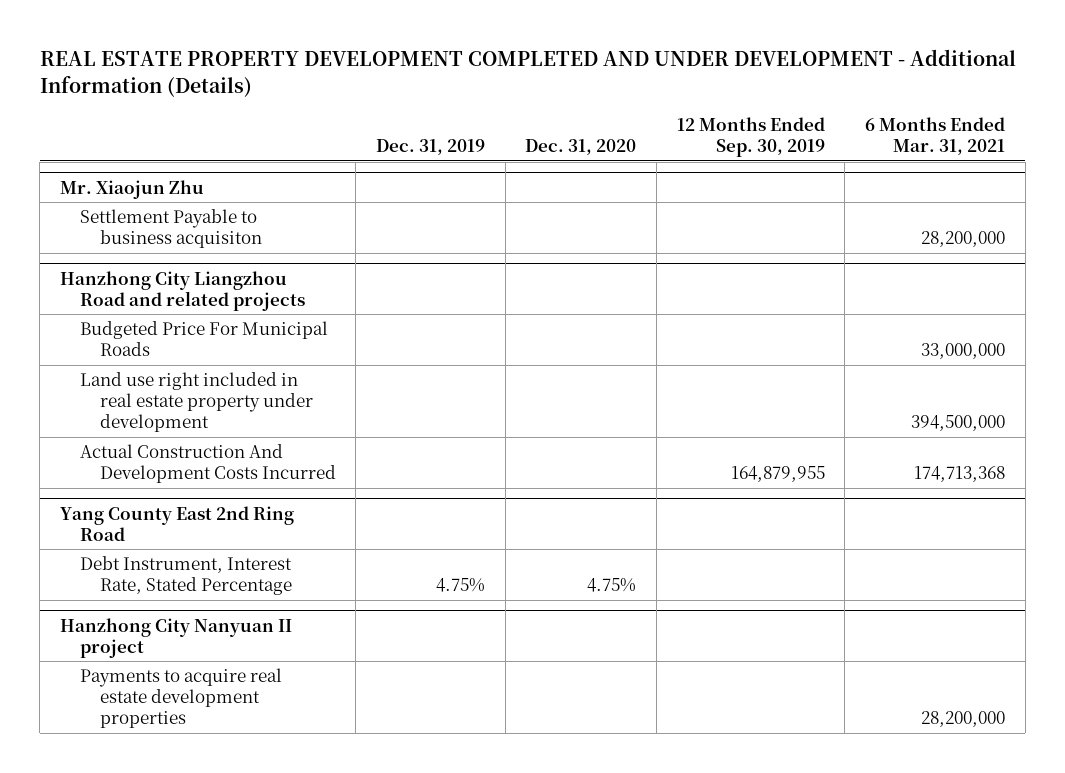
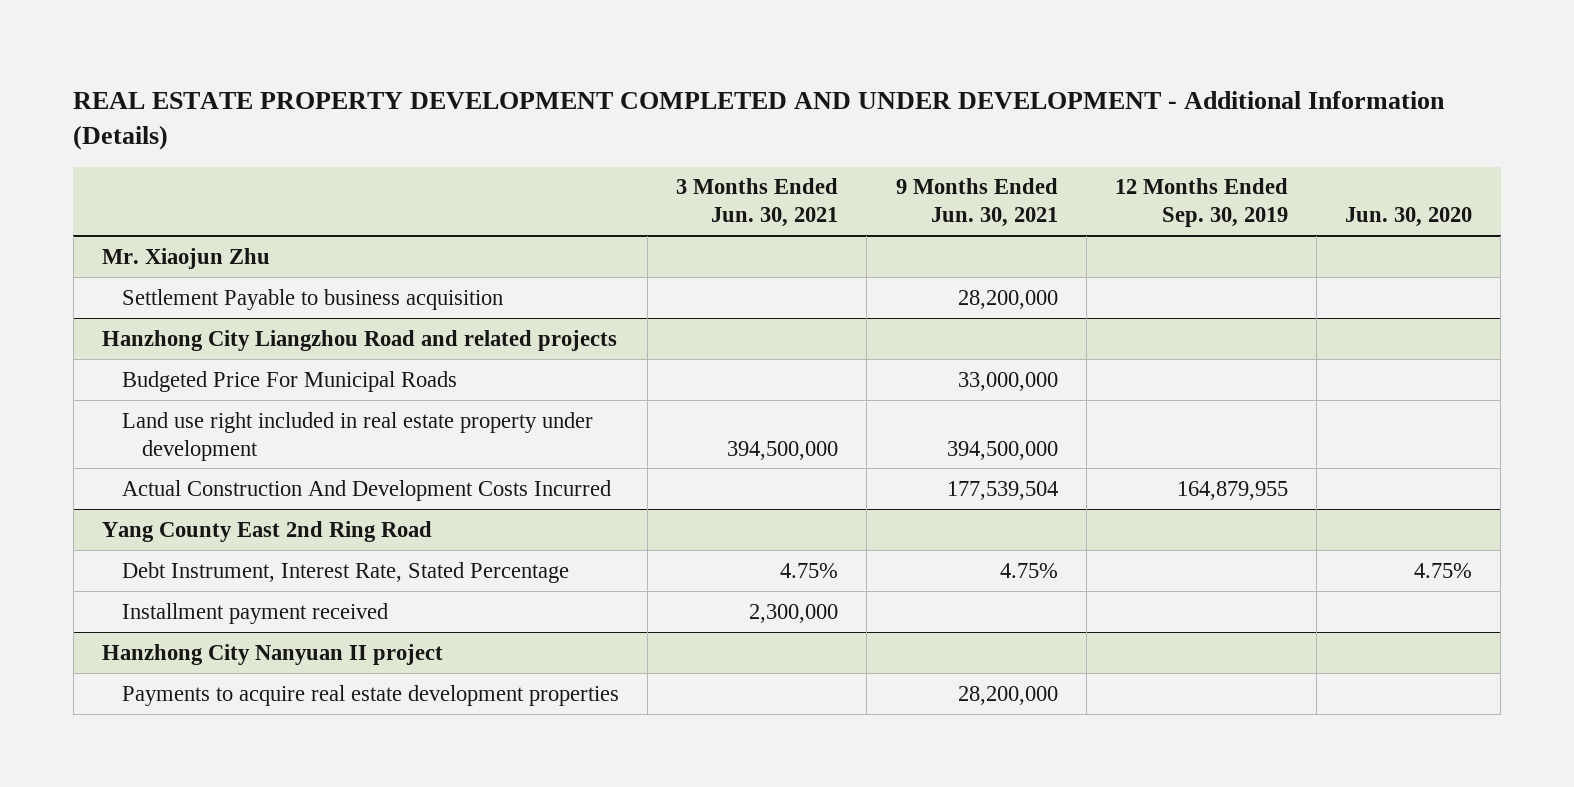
- | Dec. 31, 2019 | Dec. 31, 2020 | 12 Months Ended Sep. 30, 2019 | 6 Months Ended Mar. 31, 2021
+ | 3 Months Ended Jun. 30, 2021 | 9 Months Ended Jun. 30, 2021 | 12 Months Ended Sep. 30, 2019 | Jun. 30, 2020
@ Mr. Xiaojun Zhu
- Settlement Payable to business acquisiton | | | | 28,200,000
+ Settlement Payable to business acquisition | | 28,200,000 | |
@ Yang County East 2nd Ring Road
+ Installment payment received | 2,300,000 | | |

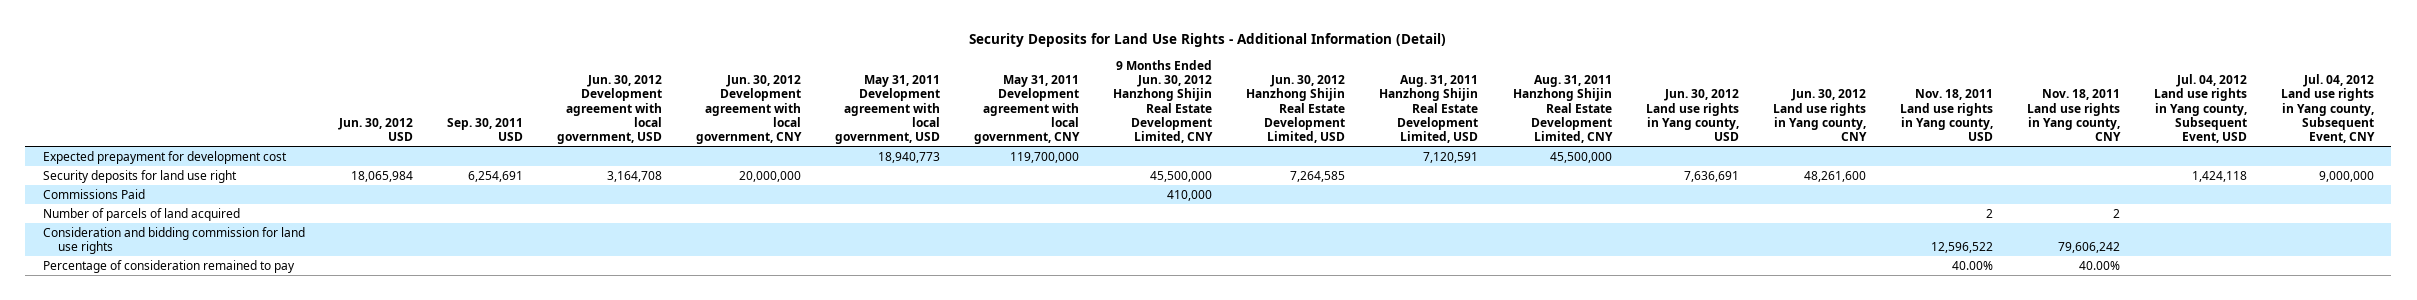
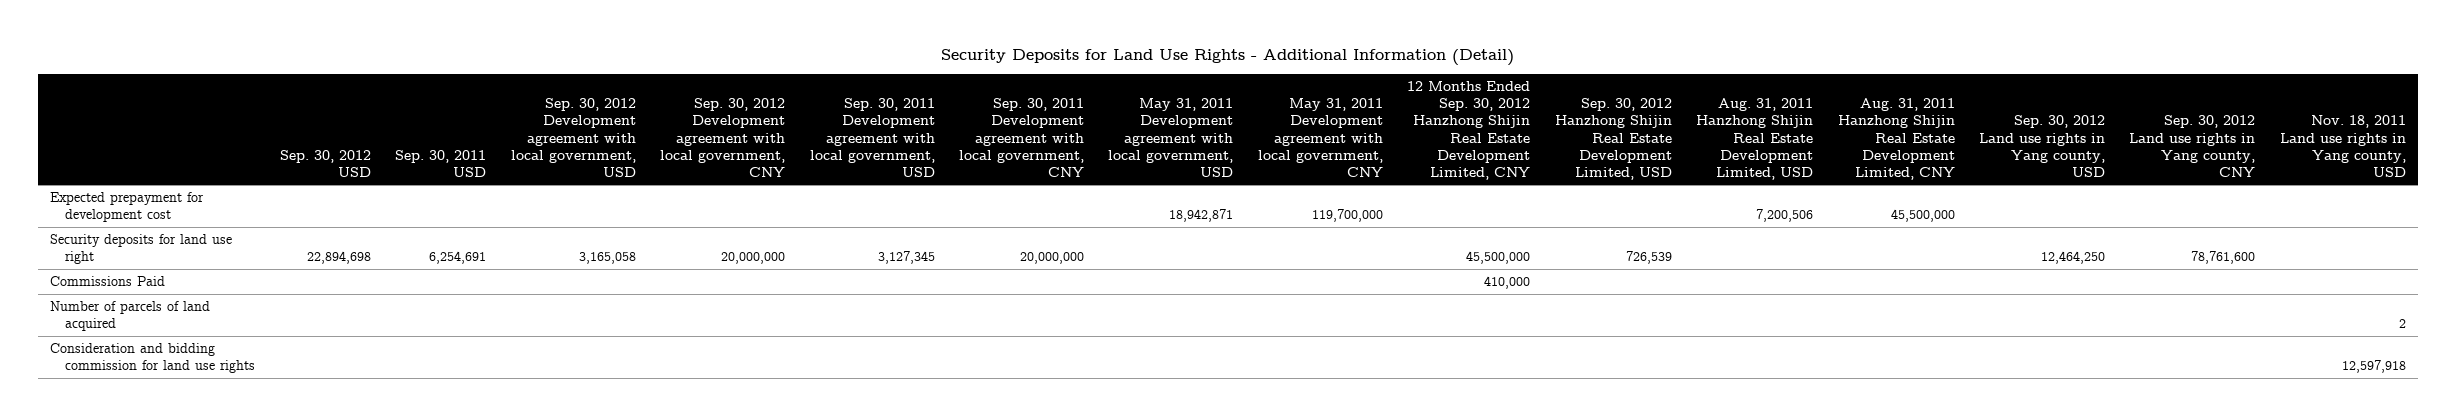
- | Jun. 30, 2012 USD | Sep. 30, 2011 USD | Jun. 30, 2012 Development agreement with local government, USD | Jun. 30, 2012 Development agreement with local government, CNY | May 31, 2011 Development agreement with local government, USD | May 31, 2011 Development agreement with local government, CNY | 9 Months Ended Jun. 30, 2012 Hanzhong Shijin Real Estate Development Limited, CNY | Jun. 30, 2012 Hanzhong Shijin Real Estate Development Limited, USD | Aug. 31, 2011 Hanzhong Shijin Real Estate Development Limited, USD | Aug. 31, 2011 Hanzhong Shijin Real Estate Development Limited, CNY | Jun. 30, 2012 Land use rights in Yang county, USD | Jun. 30, 2012 Land use rights in Yang county, CNY | Nov. 18, 2011 Land use rights in Yang county, USD | Nov. 18, 2011 Land use rights in Yang county, CNY | Jul. 04, 2012 Land use rights in Yang county, Subsequent Event, USD | Jul. 04, 2012 Land use rights in Yang county, Subsequent Event, CNY
+ | Sep. 30, 2012 USD | Sep. 30, 2011 USD | Sep. 30, 2012 Development agreement with local government, USD | Sep. 30, 2012 Development agreement with local government, CNY | Sep. 30, 2011 Development agreement with local government, USD | Sep. 30, 2011 Development agreement with local government, CNY | May 31, 2011 Development agreement with local government, USD | May 31, 2011 Development agreement with local government, CNY | 12 Months Ended Sep. 30, 2012 Hanzhong Shijin Real Estate Development Limited, CNY | Sep. 30, 2012 Hanzhong Shijin Real Estate Development Limited, USD | Aug. 31, 2011 Hanzhong Shijin Real Estate Development Limited, USD | Aug. 31, 2011 Hanzhong Shijin Real Estate Development Limited, CNY | Sep. 30, 2012 Land use rights in Yang county, USD | Sep. 30, 2012 Land use rights in Yang county, CNY | Nov. 18, 2011 Land use rights in Yang county, USD
- Expected prepayment for development cost | | | | | 18,940,773 | 119,700,000 | | | 7,120,591 | 45,500,000 | | | | | |
+ Expected prepayment for development cost | | | | | | | 18,942,871 | 119,700,000 | | | 7,200,506 | 45,500,000 | | |
- Consideration and bidding commission for land use rights | | | | | | | | | | | | | 12,596,522 | 79,606,242 | |
- Percentage of consideration remained to pay | | | | | | | | | | | | | 40.00% | 40.00% | |
+ Consideration and bidding commission for land use rights | | | | | | | | | | | | | | | 12,597,918

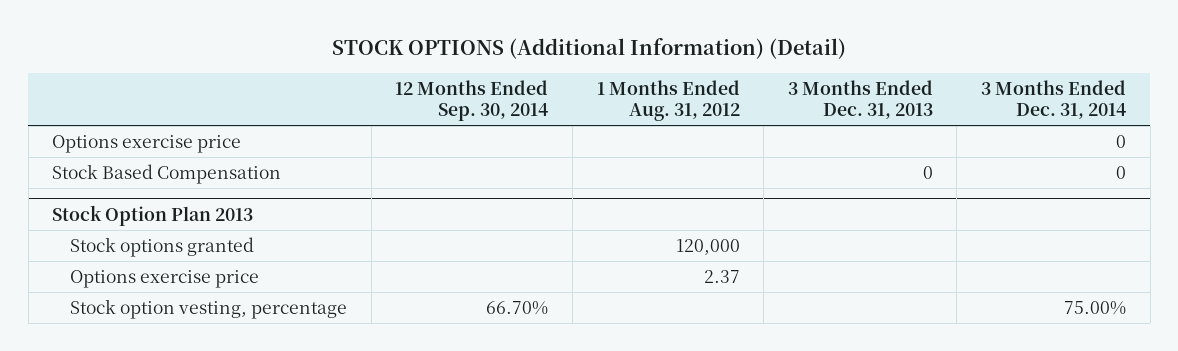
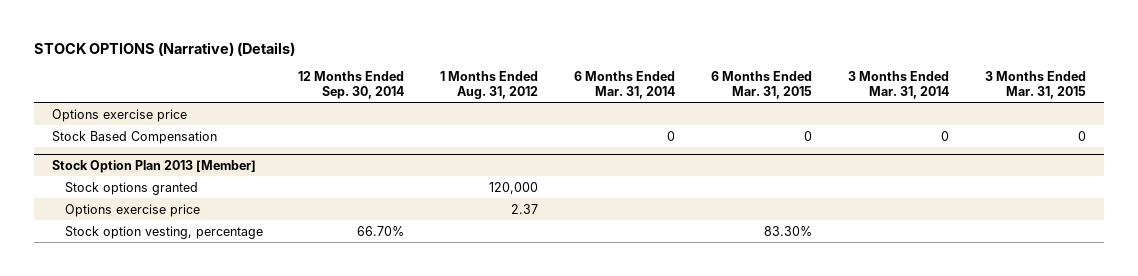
- STOCK OPTIONS (Additional Information) (Detail)
+ STOCK OPTIONS (Narrative) (Details)
- | 12 Months Ended Sep. 30, 2014 | 1 Months Ended Aug. 31, 2012 | 3 Months Ended Dec. 31, 2013 | 3 Months Ended Dec. 31, 2014
+ | 12 Months Ended Sep. 30, 2014 | 1 Months Ended Aug. 31, 2012 | 6 Months Ended Mar. 31, 2014 | 6 Months Ended Mar. 31, 2015 | 3 Months Ended Mar. 31, 2014 | 3 Months Ended Mar. 31, 2015
- Stock Option Plan 2013
+ Stock Option Plan 2013 [Member]

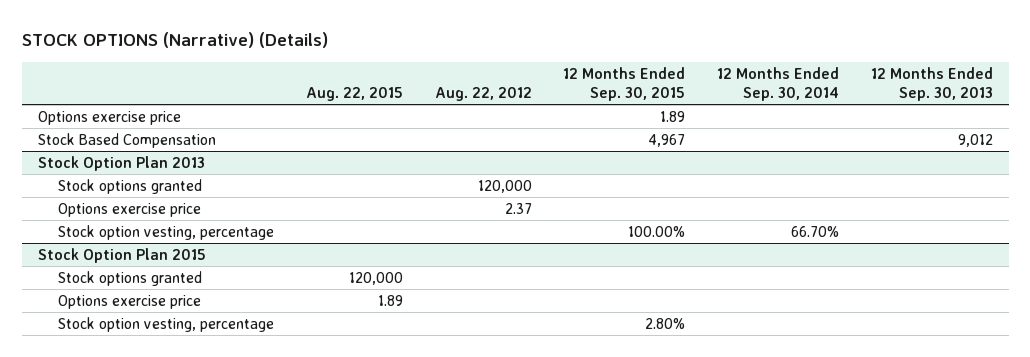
- | 12 Months Ended Sep. 30, 2014 | 1 Months Ended Aug. 31, 2012 | 6 Months Ended Mar. 31, 2014 | 6 Months Ended Mar. 31, 2015 | 3 Months Ended Mar. 31, 2014 | 3 Months Ended Mar. 31, 2015
+ | Aug. 22, 2015 | Aug. 22, 2012 | 12 Months Ended Sep. 30, 2015 | 12 Months Ended Sep. 30, 2014 | 12 Months Ended Sep. 30, 2013
- Stock Option Plan 2013 [Member]
+ Stock Option Plan 2013
+ Stock Option Plan 2015
+ Stock options granted | 120,000 | | | |
+ Options exercise price | 1.89 | | | |
+ Stock option vesting, percentage | | | 2.80% | |

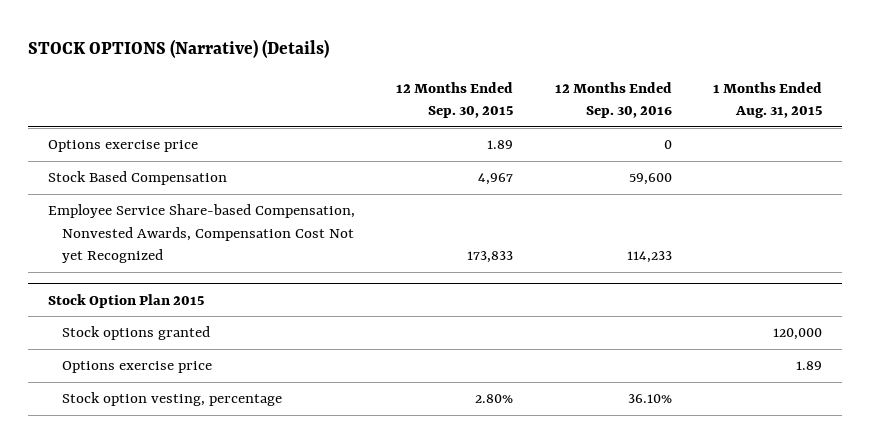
- | Aug. 22, 2015 | Aug. 22, 2012 | 12 Months Ended Sep. 30, 2015 | 12 Months Ended Sep. 30, 2014 | 12 Months Ended Sep. 30, 2013
+ | 12 Months Ended Sep. 30, 2015 | 12 Months Ended Sep. 30, 2016 | 1 Months Ended Aug. 31, 2015
- Stock Option Plan 2013
- Stock options granted | | 120,000 | | |
- Options exercise price | | 2.37 | | |
- Stock option vesting, percentage | | | 100.00% | 66.70% |
+ Employee Service Share-based Compensation, Nonvested Awards, Compensation Cost Not yet Recognized | 173,833 | 114,233 |

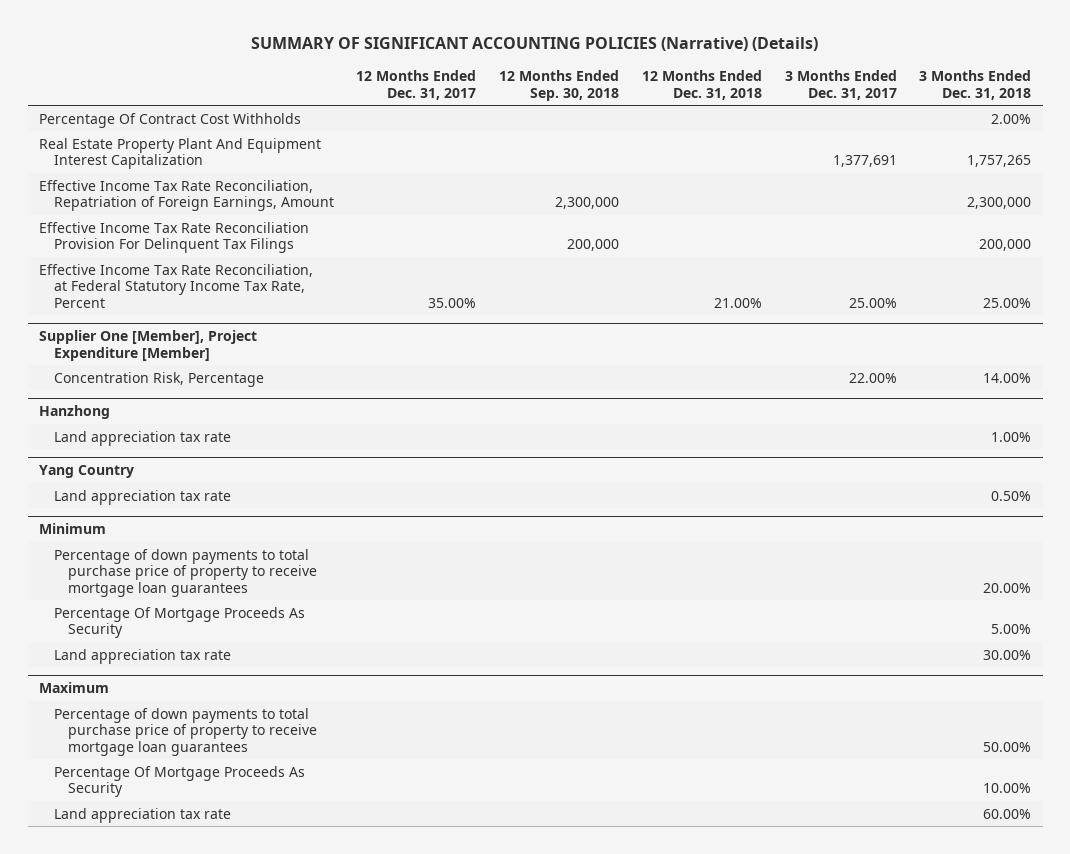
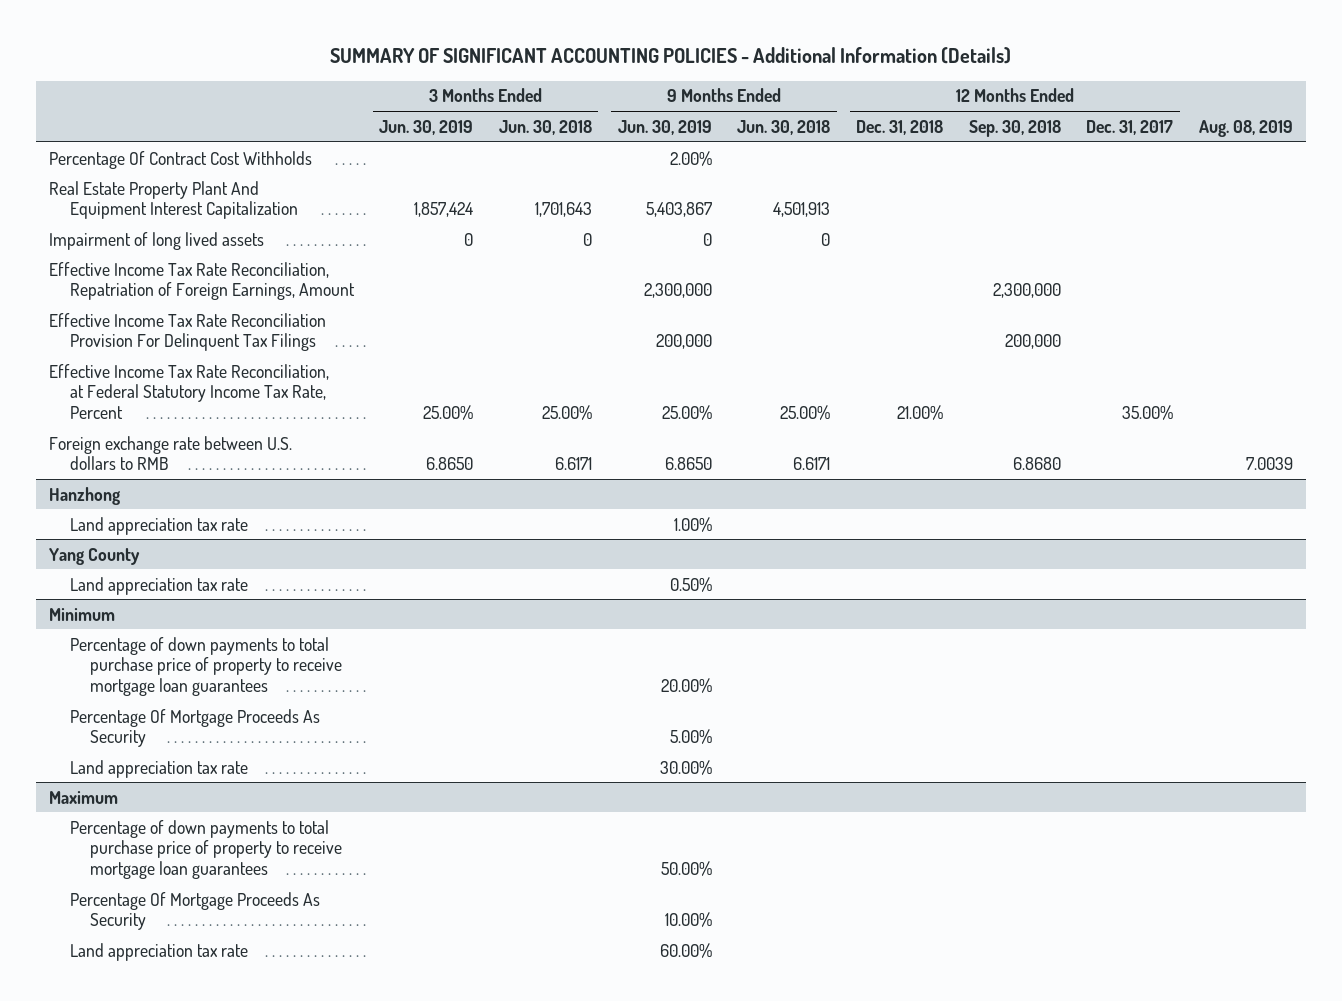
- SUMMARY OF SIGNIFICANT ACCOUNTING POLICIES (Narrative) (Details)
+ SUMMARY OF SIGNIFICANT ACCOUNTING POLICIES - Additional Information (Details)
- | 12 Months Ended Dec. 31, 2017 | 12 Months Ended Sep. 30, 2018 | 12 Months Ended Dec. 31, 2018 | 3 Months Ended Dec. 31, 2017 | 3 Months Ended Dec. 31, 2018
+ | 3 Months Ended Jun. 30, 2019 | 3 Months Ended Jun. 30, 2018 | 9 Months Ended Jun. 30, 2019 | 9 Months Ended Jun. 30, 2018 | 12 Months Ended Dec. 31, 2018 | 12 Months Ended Sep. 30, 2018 | 12 Months Ended Dec. 31, 2017 | Aug. 08, 2019
+ Impairment of long lived assets | 0 | 0 | 0 | 0 | | | |
- Supplier One [Member], Project Expenditure [Member]
- Concentration Risk, Percentage | | | | 22.00% | 14.00%
+ Foreign exchange rate between U.S. dollars to RMB | 6.8650 | 6.6171 | 6.8650 | 6.6171 | | 6.8680 | | 7.0039
- Yang Country
+ Yang County

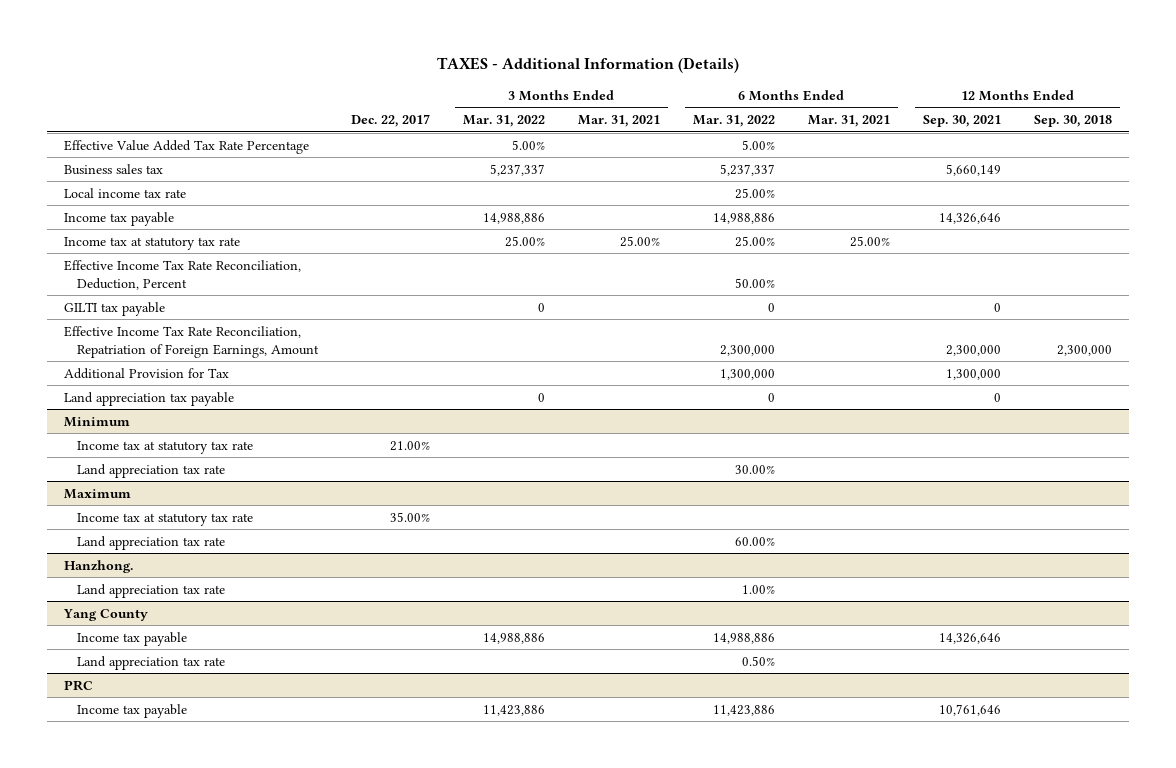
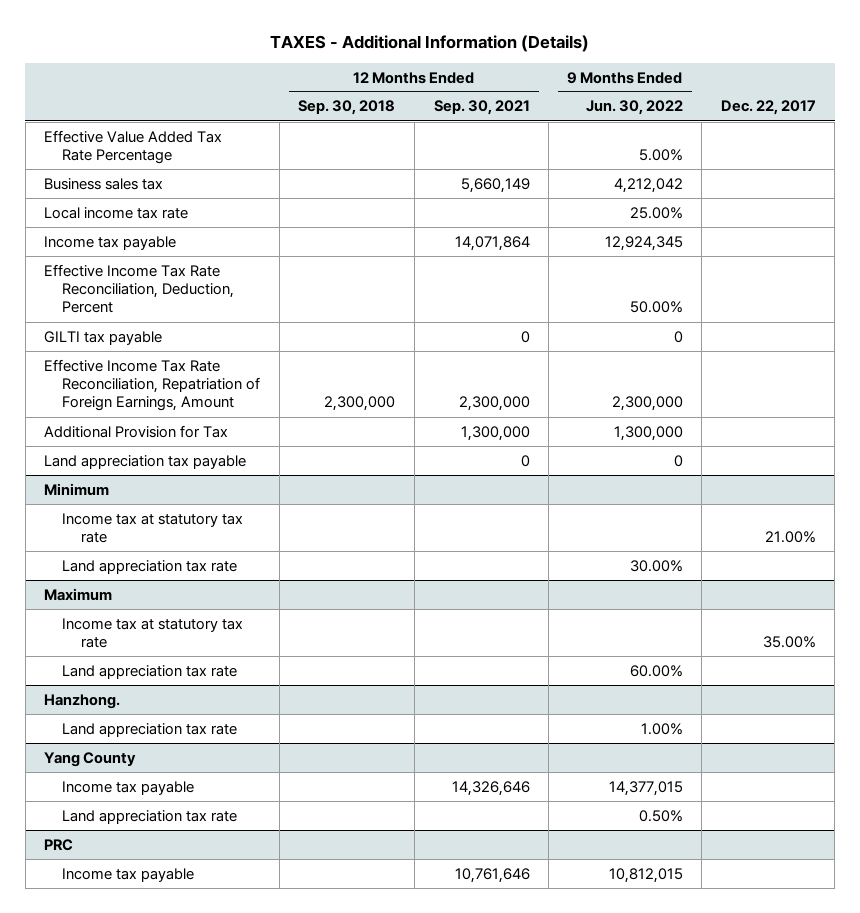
- | Dec. 22, 2017 | 3 Months Ended Mar. 31, 2022 | 3 Months Ended Mar. 31, 2021 | 6 Months Ended Mar. 31, 2022 | 6 Months Ended Mar. 31, 2021 | 12 Months Ended Sep. 30, 2021 | 12 Months Ended Sep. 30, 2018
+ | 12 Months Ended Sep. 30, 2018 | 12 Months Ended Sep. 30, 2021 | 9 Months Ended Jun. 30, 2022 | Dec. 22, 2017
- Income tax payable | | 14,988,886 | | 14,988,886 | | 14,326,646 |
- Income tax at statutory tax rate | | 25.00% | 25.00% | 25.00% | 25.00% | |
+ Income tax payable | | 14,071,864 | 12,924,345 |

